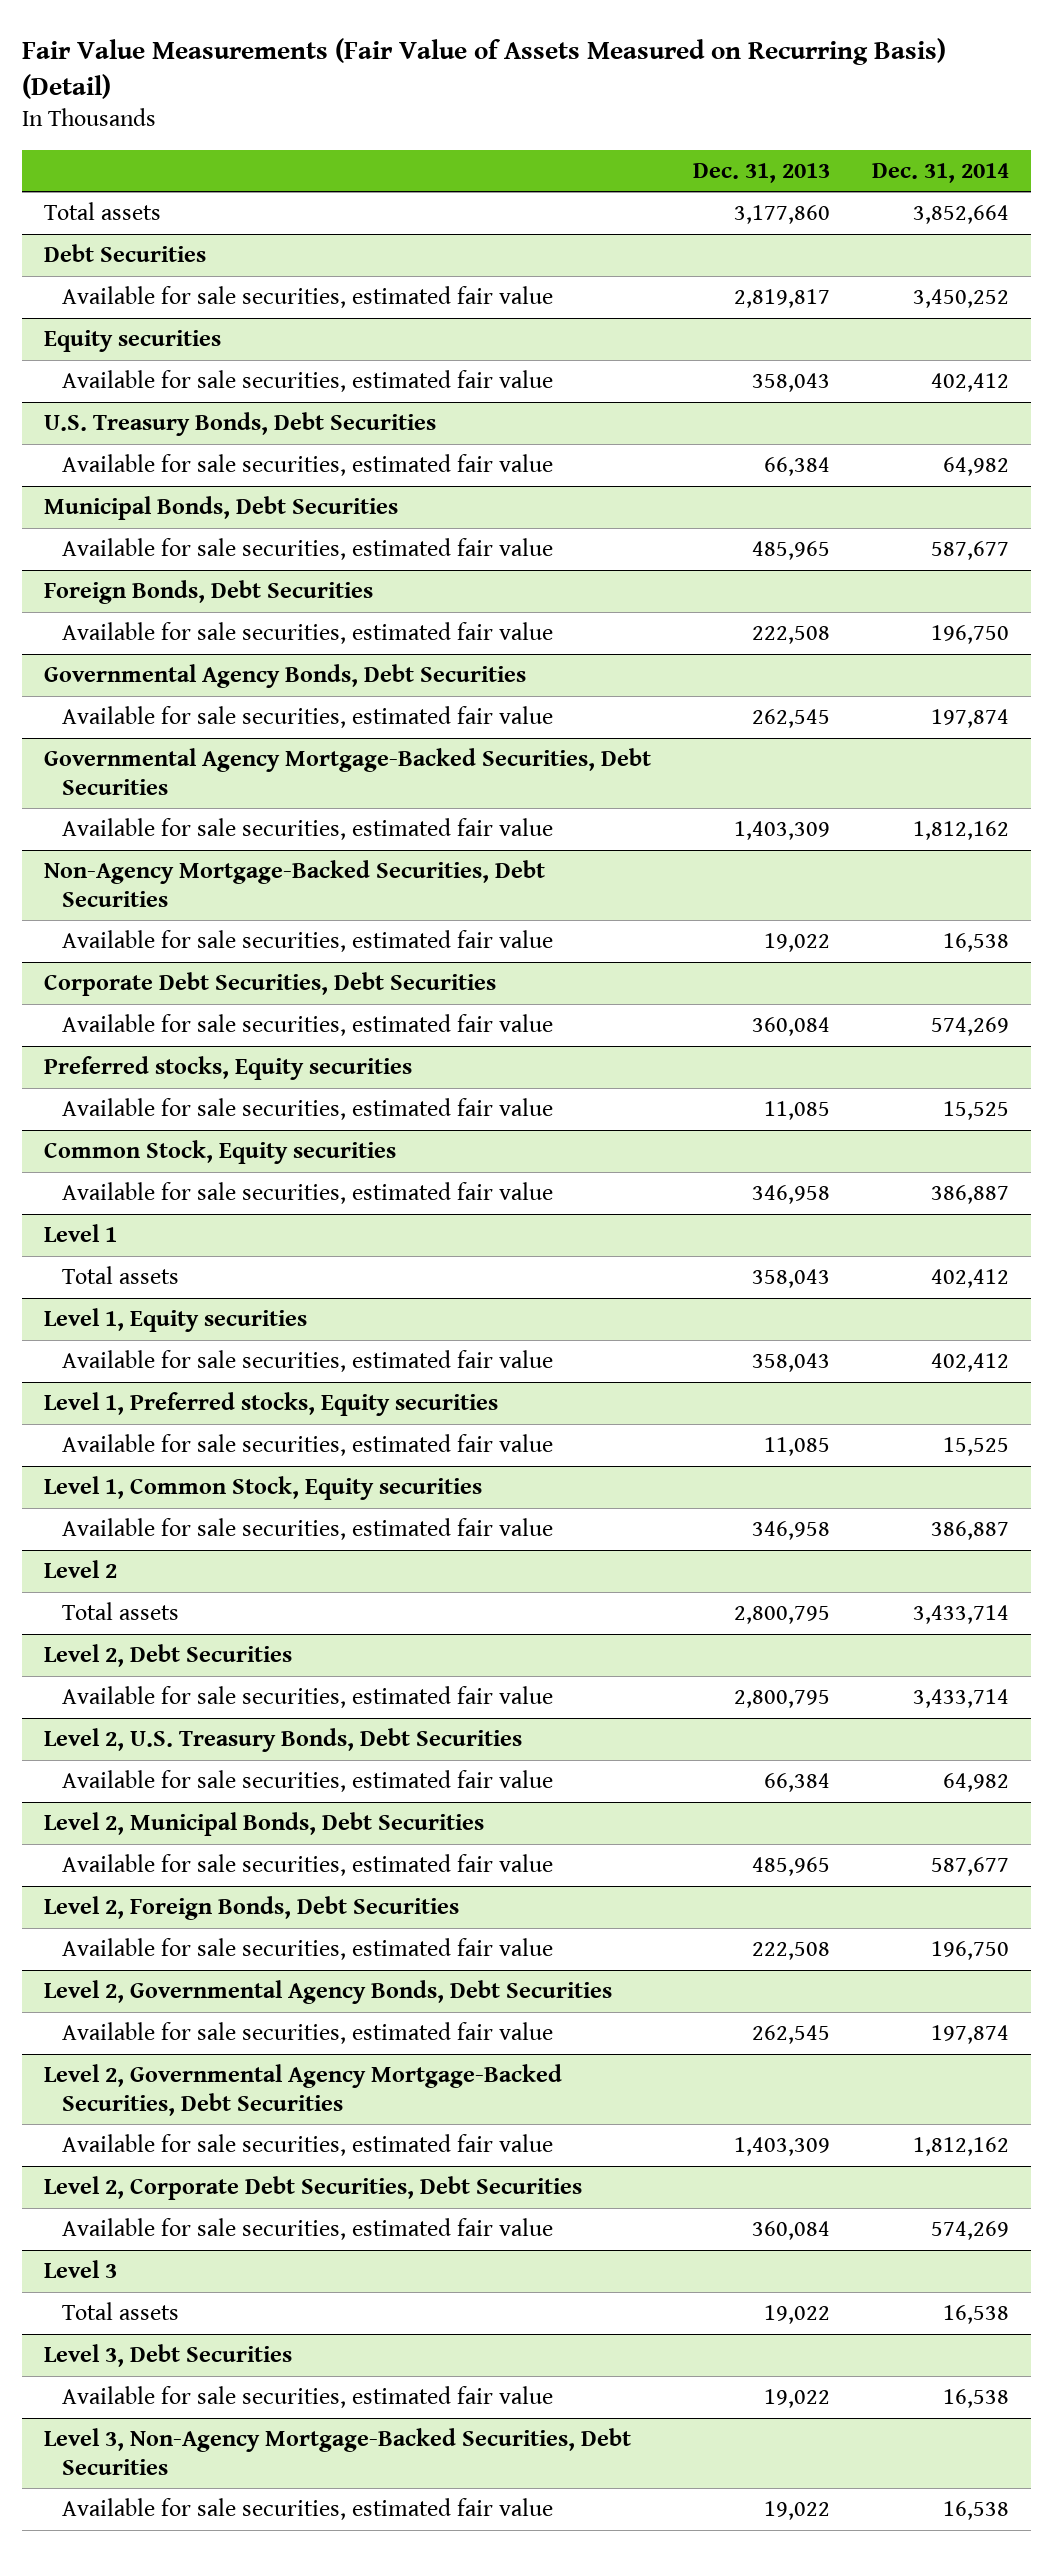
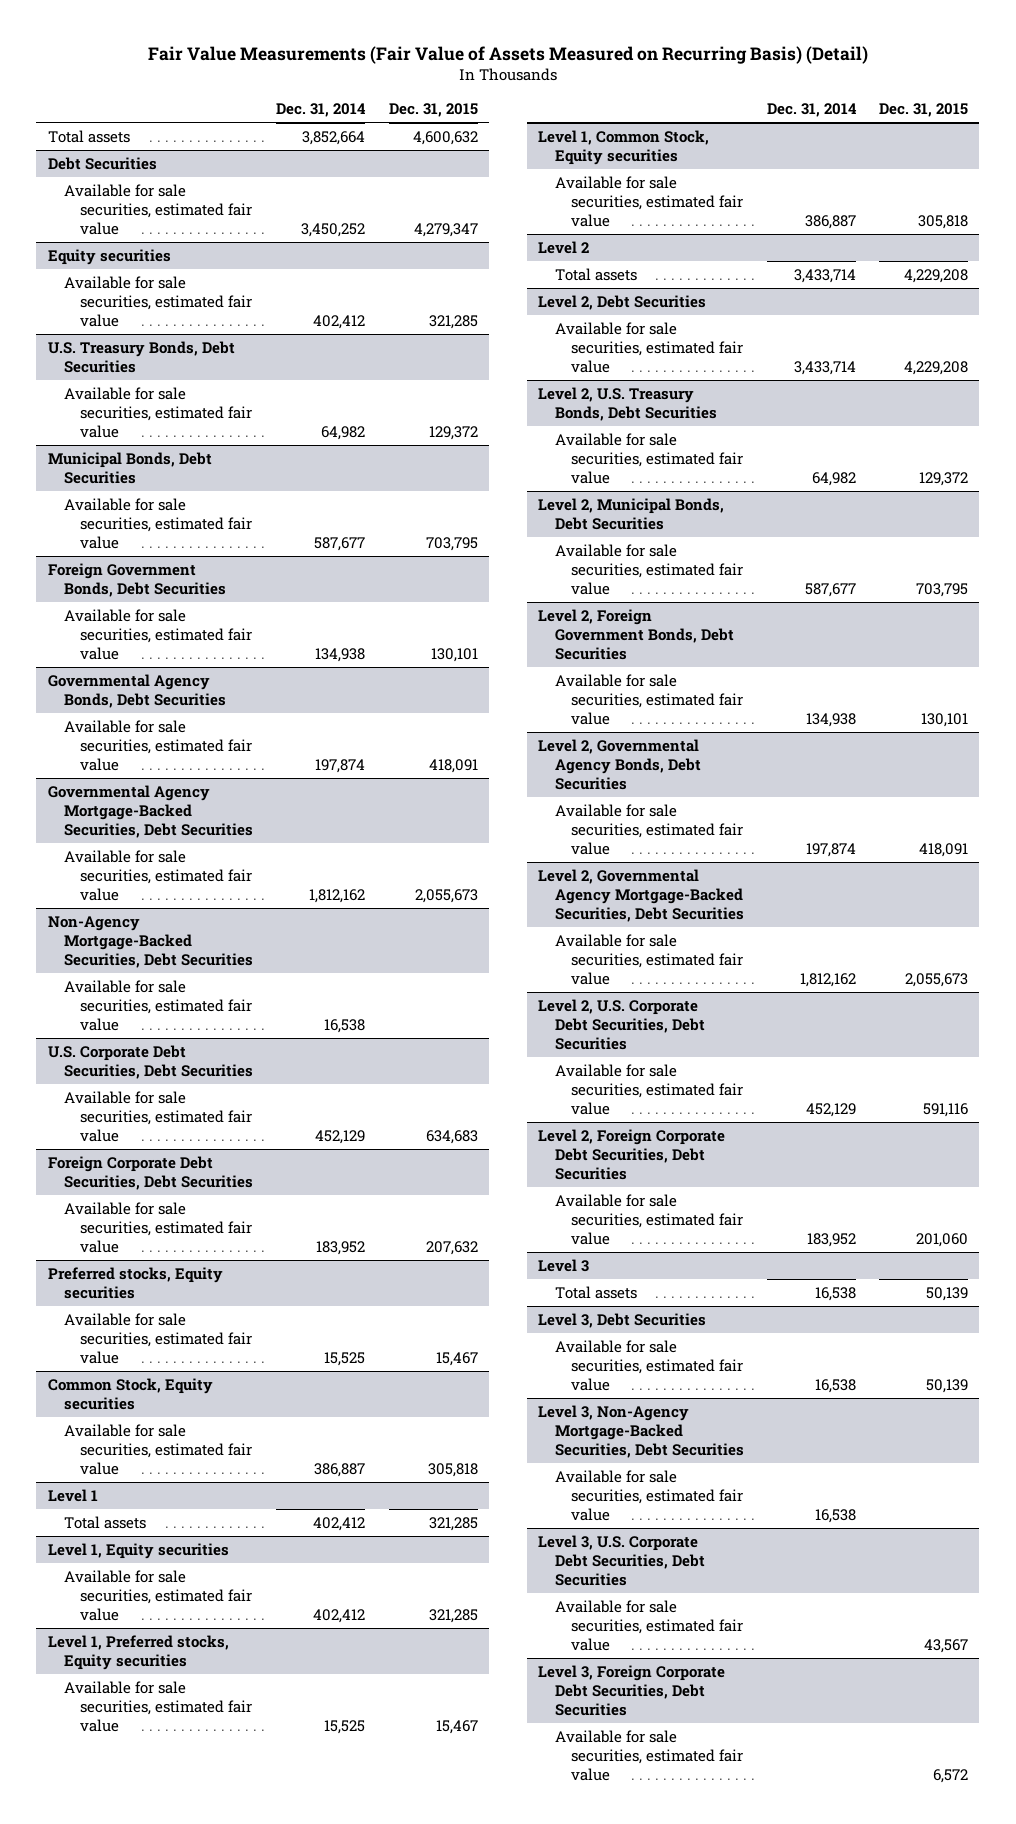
- | Dec. 31, 2013 | Dec. 31, 2014
+ | Dec. 31, 2014 | Dec. 31, 2015
- Foreign Bonds, Debt Securities
- Available for sale securities, estimated fair value | 222,508 | 196,750
+ Foreign Government Bonds, Debt Securities
+ Available for sale securities, estimated fair value | 134,938 | 130,101
- Corporate Debt Securities, Debt Securities
- Available for sale securities, estimated fair value | 360,084 | 574,269
+ U.S. Corporate Debt Securities, Debt Securities
+ Available for sale securities, estimated fair value | 452,129 | 634,683
+ Foreign Corporate Debt Securities, Debt Securities
+ Available for sale securities, estimated fair value | 183,952 | 207,632
- Level 2, Foreign Bonds, Debt Securities
- Available for sale securities, estimated fair value | 222,508 | 196,750
+ Level 2, Foreign Government Bonds, Debt Securities
+ Available for sale securities, estimated fair value | 134,938 | 130,101
- Level 2, Corporate Debt Securities, Debt Securities
- Available for sale securities, estimated fair value | 360,084 | 574,269
+ Level 2, U.S. Corporate Debt Securities, Debt Securities
+ Available for sale securities, estimated fair value | 452,129 | 591,116
+ Level 2, Foreign Corporate Debt Securities, Debt Securities
+ Available for sale securities, estimated fair value | 183,952 | 201,060
+ Level 3, U.S. Corporate Debt Securities, Debt Securities
+ Available for sale securities, estimated fair value | | 43,567
+ Level 3, Foreign Corporate Debt Securities, Debt Securities
+ Available for sale securities, estimated fair value | | 6,572

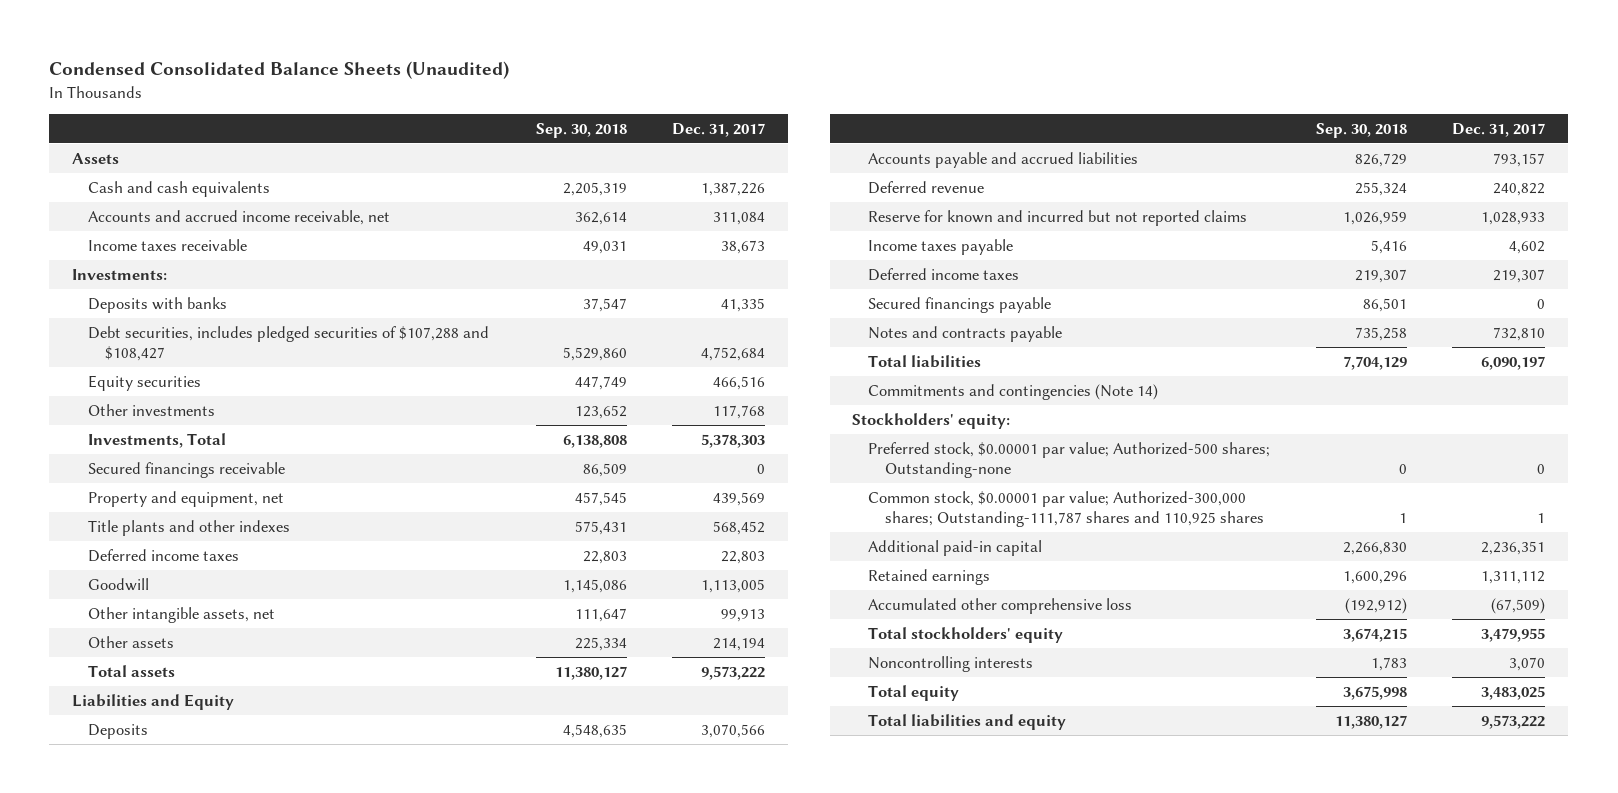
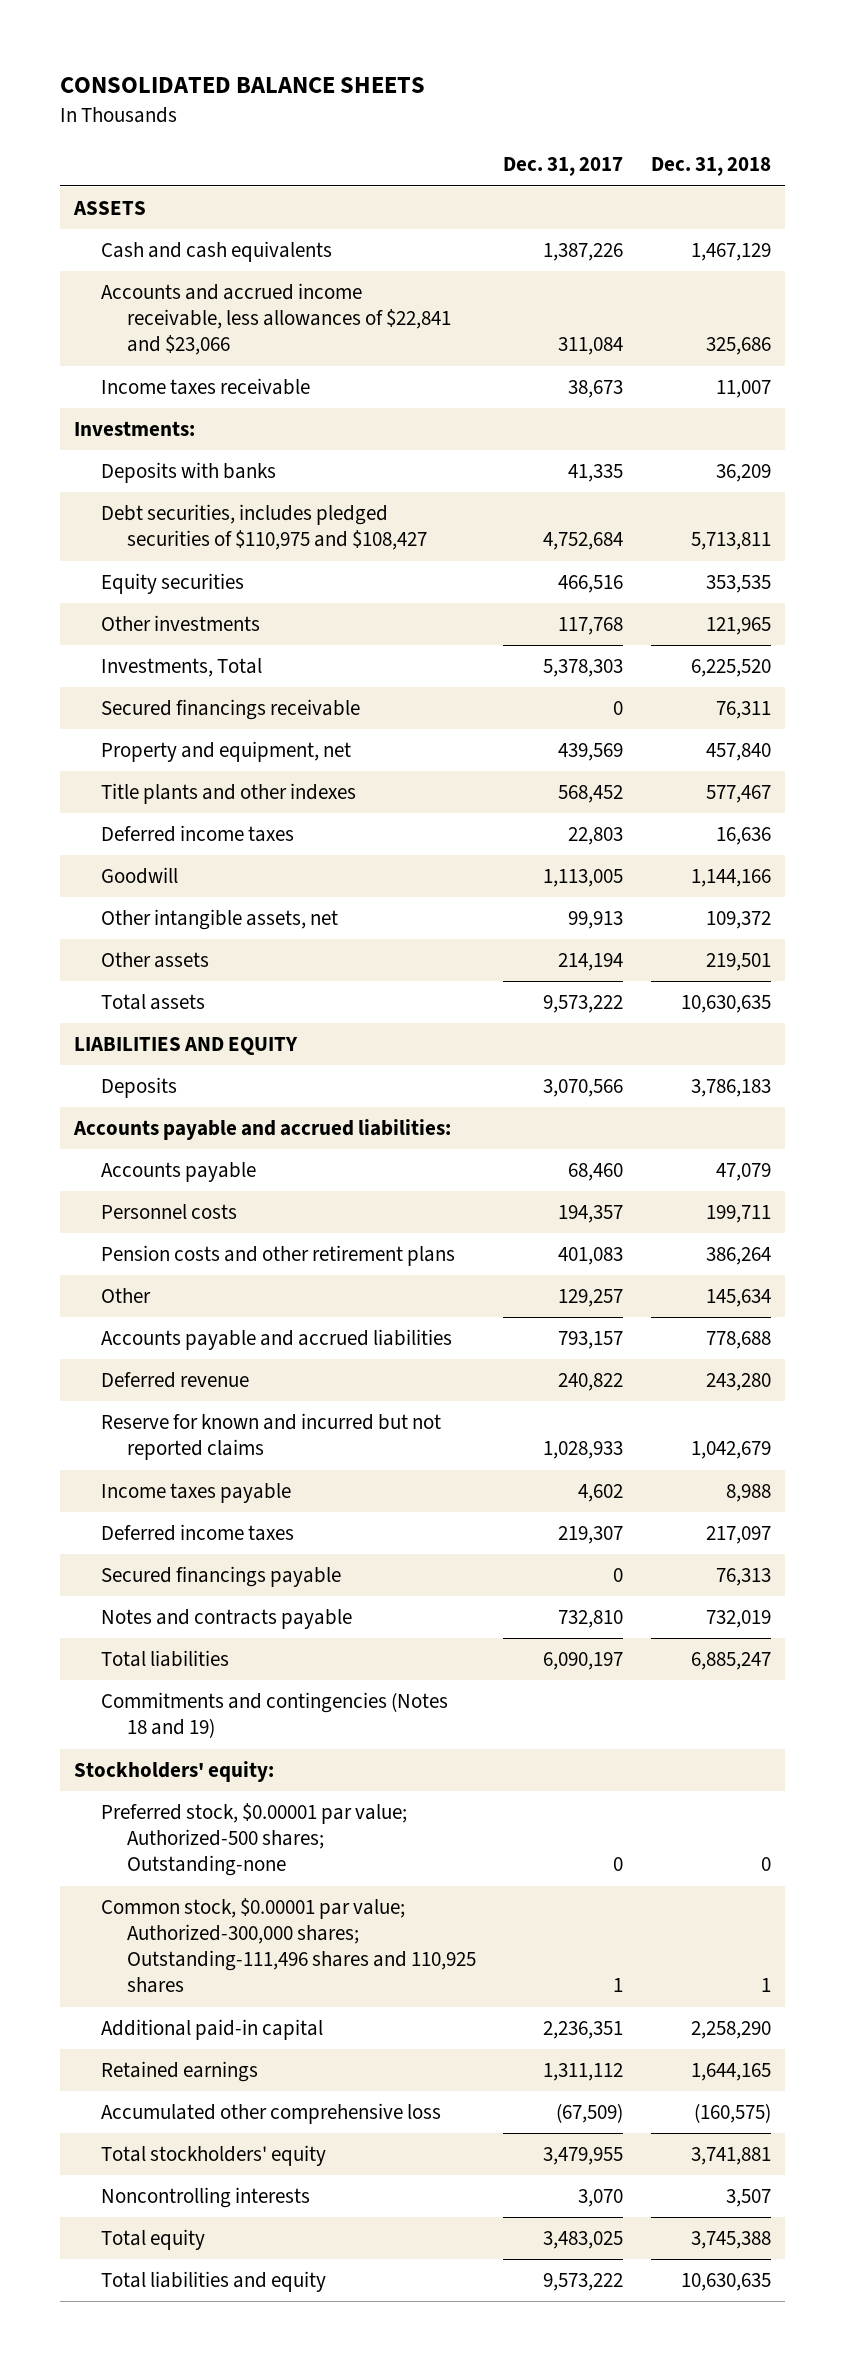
- Condensed Consolidated Balance Sheets (Unaudited)
+ CONSOLIDATED BALANCE SHEETS
- | Sep. 30, 2018 | Dec. 31, 2017
+ | Dec. 31, 2017 | Dec. 31, 2018
- Assets
+ ASSETS
- Accounts and accrued income receivable, net | 362,614 | 311,084
+ Accounts and accrued income receivable, less allowances of $22,841 and $23,066 | 311,084 | 325,686
- Debt securities, includes pledged securities of $107,288 and $108,427 | 5,529,860 | 4,752,684
+ Debt securities, includes pledged securities of $110,975 and $108,427 | 4,752,684 | 5,713,811
- Liabilities and Equity
+ LIABILITIES AND EQUITY
+ Accounts payable and accrued liabilities:
+ Accounts payable | 68,460 | 47,079
+ Personnel costs | 194,357 | 199,711
+ Pension costs and other retirement plans | 401,083 | 386,264
+ Other | 129,257 | 145,634
- Commitments and contingencies (Note 14)
+ Commitments and contingencies (Notes 18 and 19)
- Common stock, $0.00001 par value; Authorized-300,000 shares; Outstanding-111,787 shares and 110,925 shares | 1 | 1
+ Common stock, $0.00001 par value; Authorized-300,000 shares; Outstanding-111,496 shares and 110,925 shares | 1 | 1

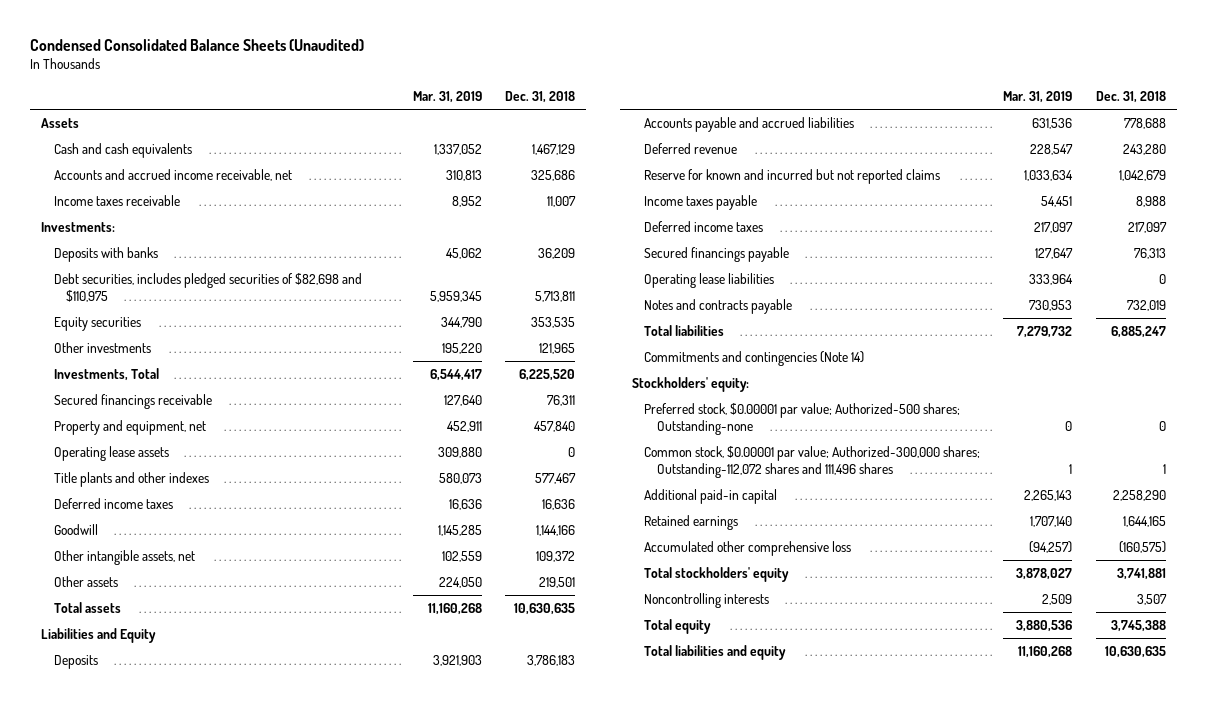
- CONSOLIDATED BALANCE SHEETS
+ Condensed Consolidated Balance Sheets (Unaudited)
- | Dec. 31, 2017 | Dec. 31, 2018
+ | Mar. 31, 2019 | Dec. 31, 2018
- ASSETS
+ Assets
- Accounts and accrued income receivable, less allowances of $22,841 and $23,066 | 311,084 | 325,686
+ Accounts and accrued income receivable, net | 310,813 | 325,686
- Debt securities, includes pledged securities of $110,975 and $108,427 | 4,752,684 | 5,713,811
+ Debt securities, includes pledged securities of $82,698 and $110,975 | 5,959,345 | 5,713,811
+ Operating lease assets | 309,880 | 0
- LIABILITIES AND EQUITY
+ Liabilities and Equity
- Accounts payable and accrued liabilities:
- Accounts payable | 68,460 | 47,079
- Personnel costs | 194,357 | 199,711
- Pension costs and other retirement plans | 401,083 | 386,264
- Other | 129,257 | 145,634
+ Operating lease liabilities | 333,964 | 0
- Commitments and contingencies (Notes 18 and 19)
+ Commitments and contingencies (Note 14)
- Common stock, $0.00001 par value; Authorized-300,000 shares; Outstanding-111,496 shares and 110,925 shares | 1 | 1
+ Common stock, $0.00001 par value; Authorized-300,000 shares; Outstanding-112,072 shares and 111,496 shares | 1 | 1

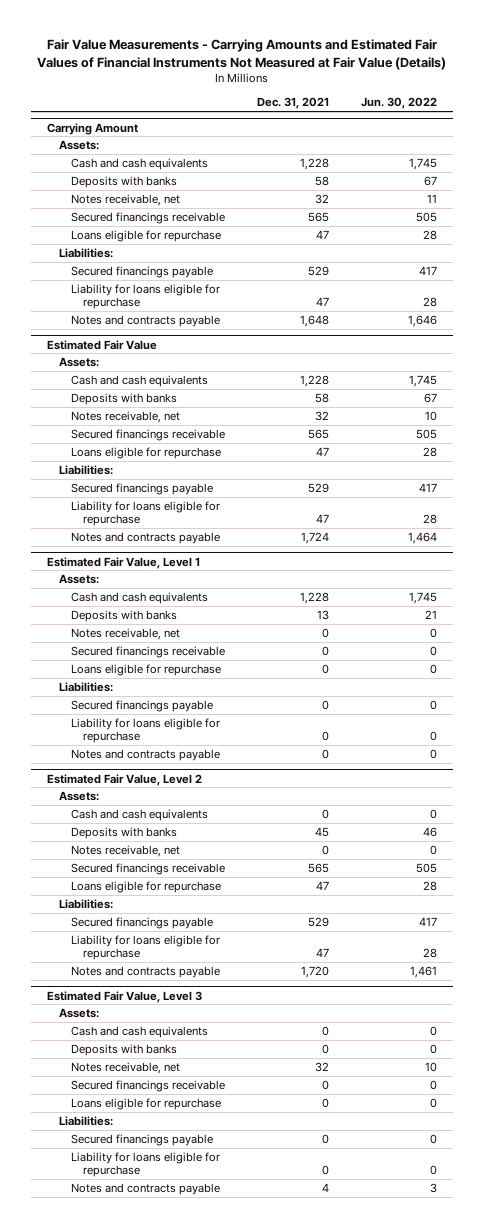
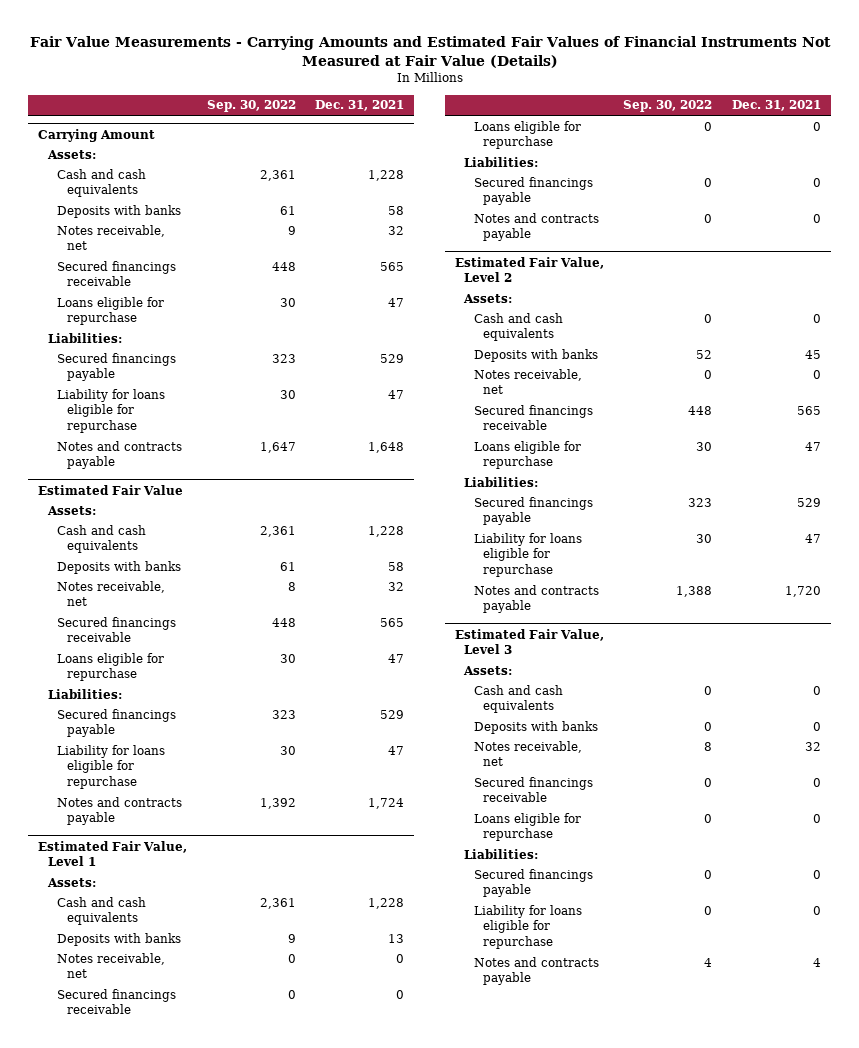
- | Dec. 31, 2021 | Jun. 30, 2022
+ | Sep. 30, 2022 | Dec. 31, 2021
@ Estimated Fair Value, Level 1
- Liability for loans eligible for repurchase | 0 | 0

